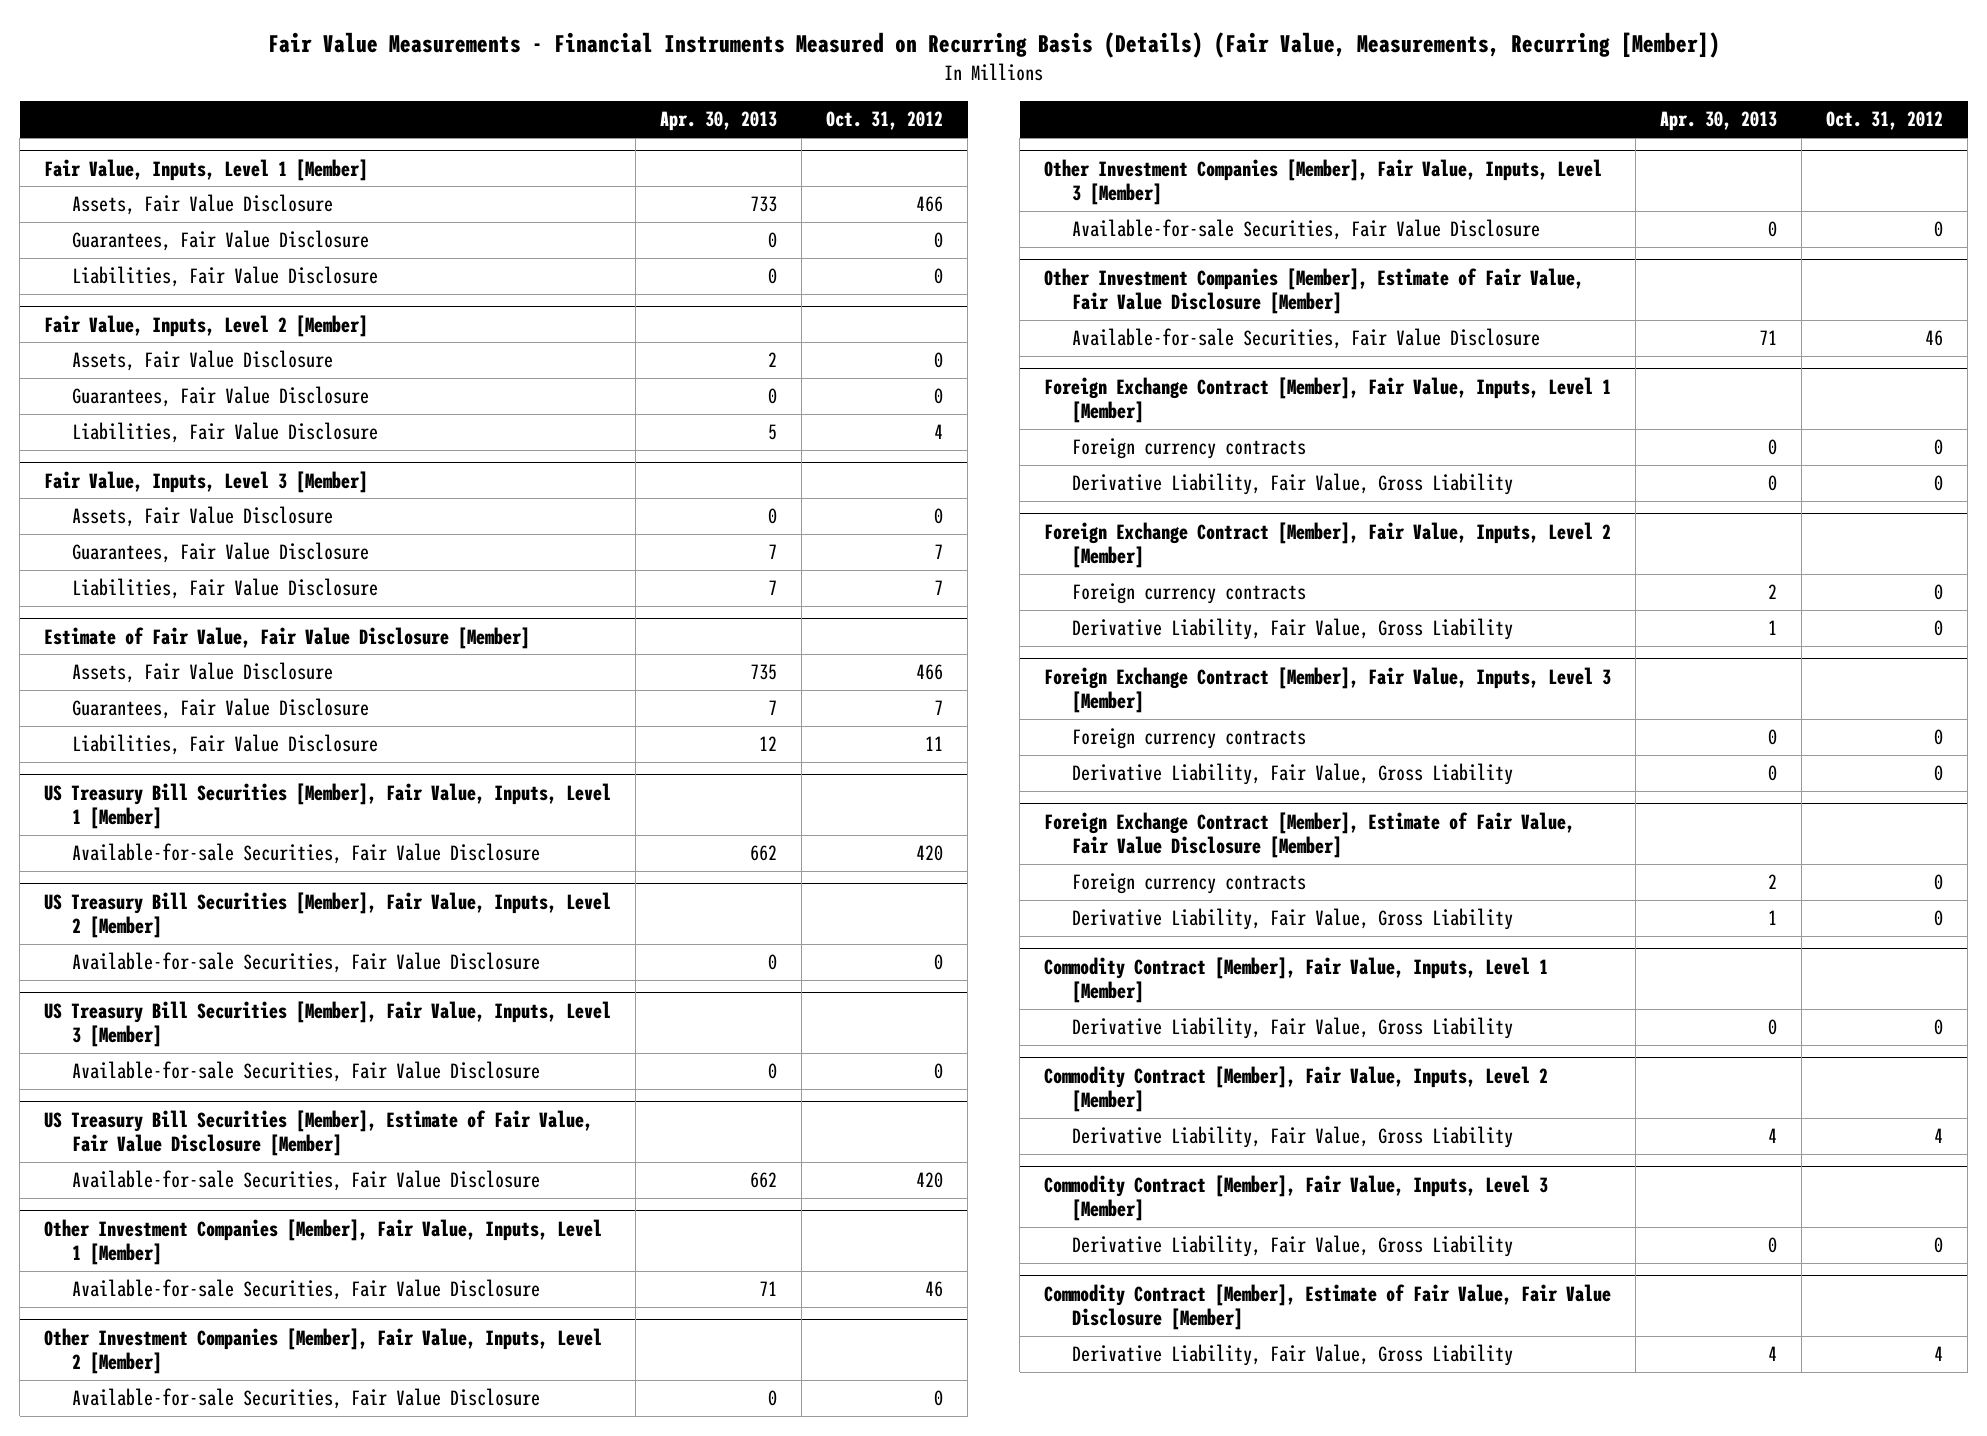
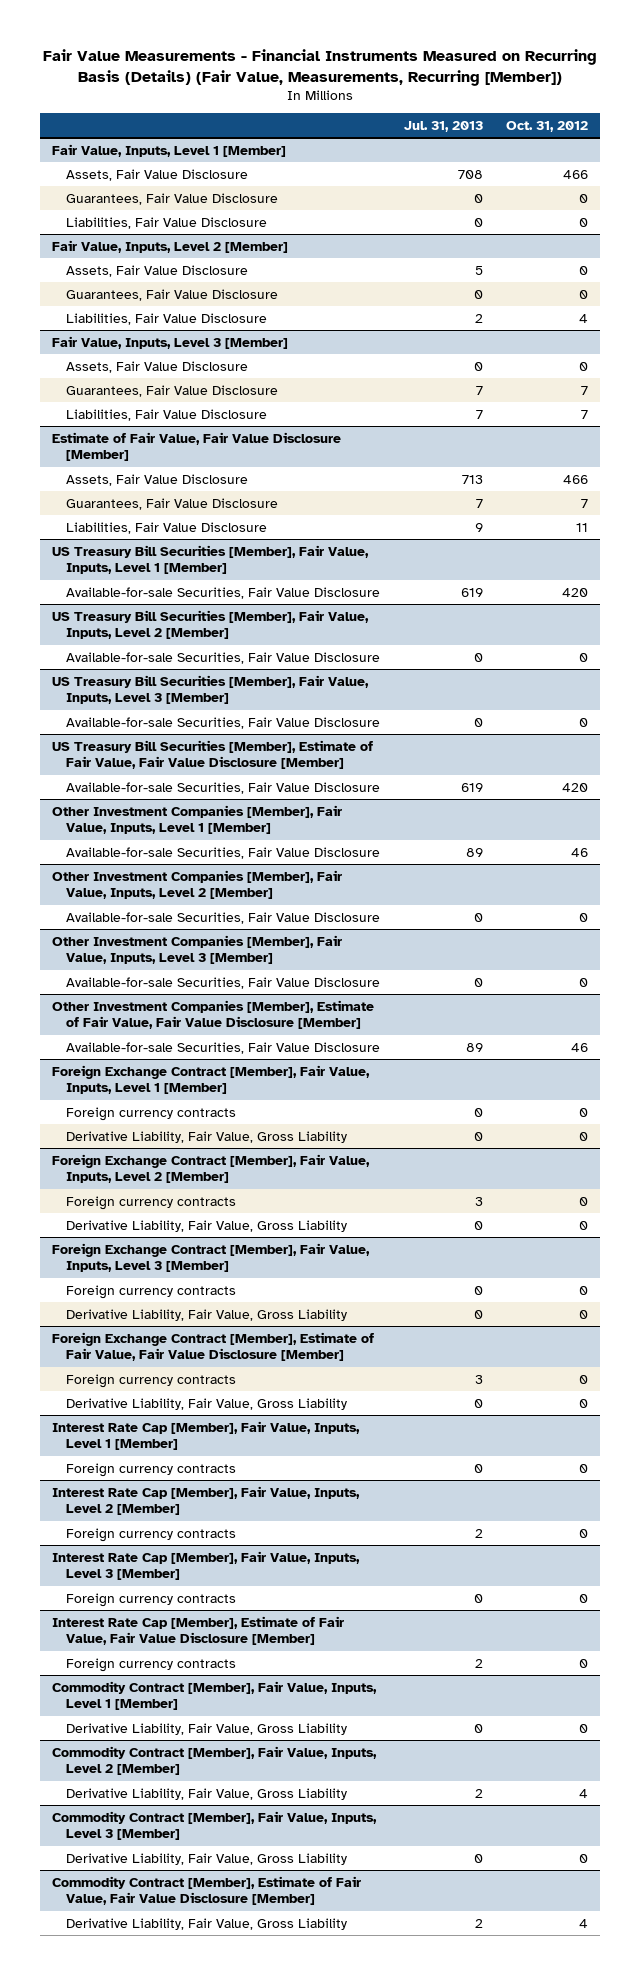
- | Apr. 30, 2013 | Oct. 31, 2012
+ | Jul. 31, 2013 | Oct. 31, 2012
+ Interest Rate Cap [Member], Fair Value, Inputs, Level 1 [Member]
+ Foreign currency contracts | 0 | 0
+ Interest Rate Cap [Member], Fair Value, Inputs, Level 2 [Member]
+ Foreign currency contracts | 2 | 0
+ Interest Rate Cap [Member], Fair Value, Inputs, Level 3 [Member]
+ Foreign currency contracts | 0 | 0
+ Interest Rate Cap [Member], Estimate of Fair Value, Fair Value Disclosure [Member]
+ Foreign currency contracts | 2 | 0

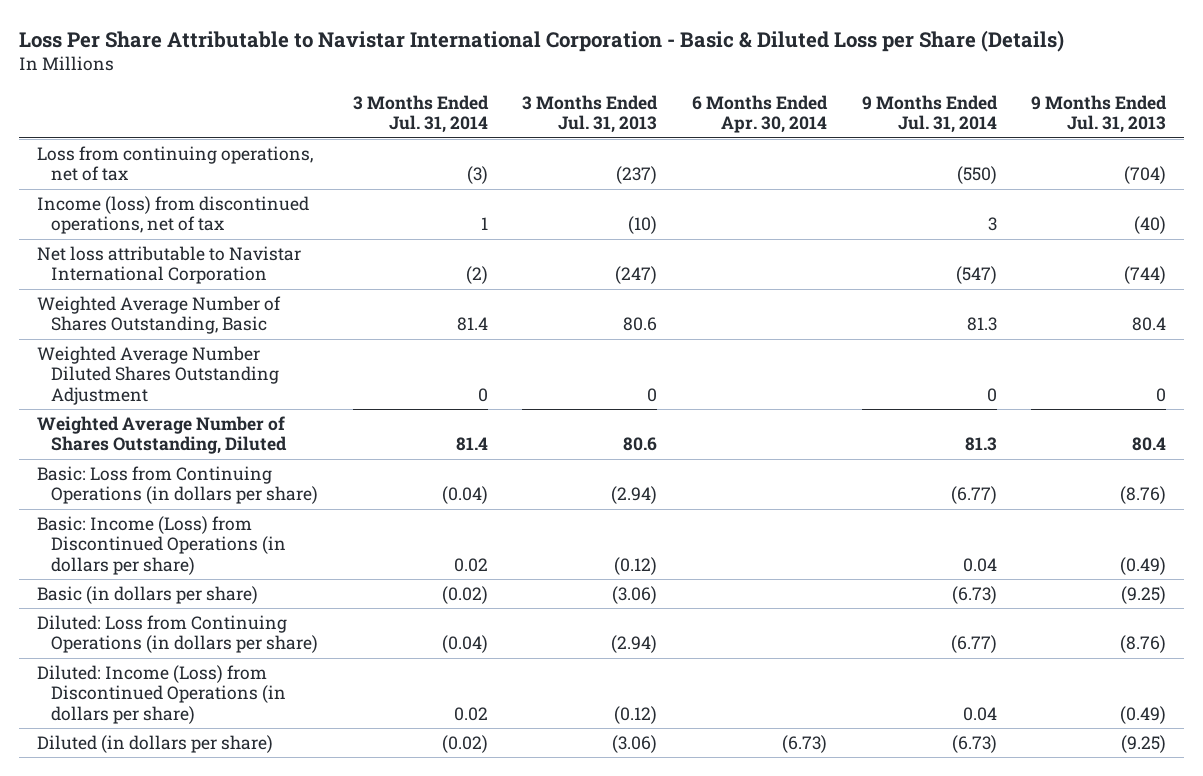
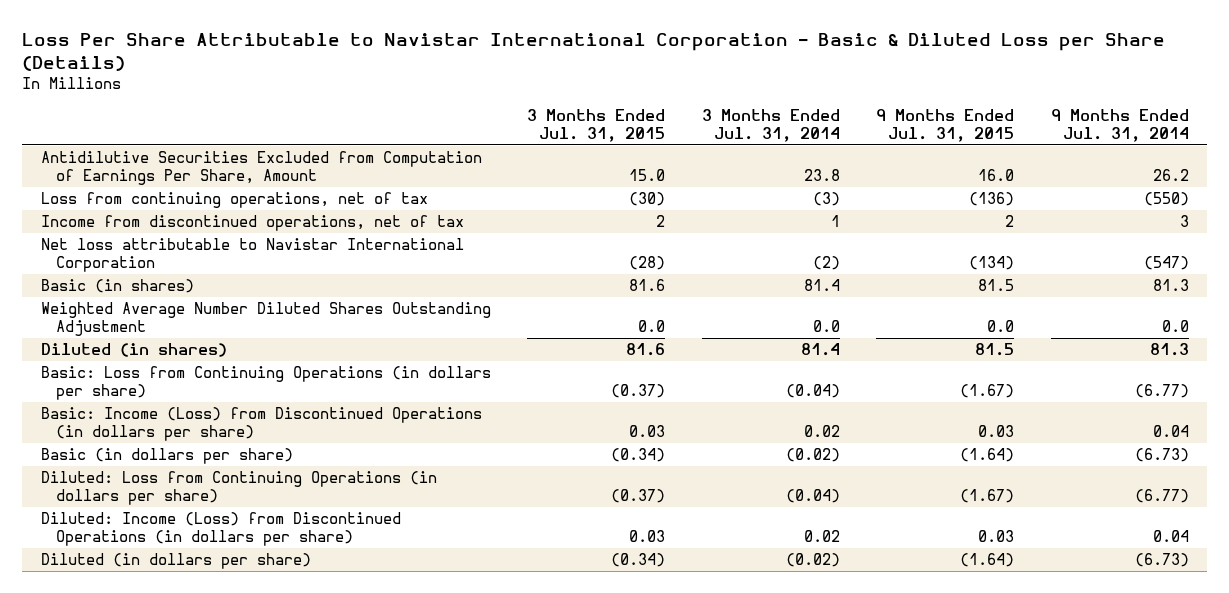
- | 3 Months Ended Jul. 31, 2014 | 3 Months Ended Jul. 31, 2013 | 6 Months Ended Apr. 30, 2014 | 9 Months Ended Jul. 31, 2014 | 9 Months Ended Jul. 31, 2013
+ | 3 Months Ended Jul. 31, 2015 | 3 Months Ended Jul. 31, 2014 | 9 Months Ended Jul. 31, 2015 | 9 Months Ended Jul. 31, 2014
+ Antidilutive Securities Excluded from Computation of Earnings Per Share, Amount | 15.0 | 23.8 | 16.0 | 26.2
- Income (loss) from discontinued operations, net of tax | 1 | (10) | | 3 | (40)
+ Income from discontinued operations, net of tax | 2 | 1 | 2 | 3
- Weighted Average Number of Shares Outstanding, Basic | 81.4 | 80.6 | | 81.3 | 80.4
- Weighted Average Number Diluted Shares Outstanding Adjustment | 0 | 0 | | 0 | 0
- Weighted Average Number of Shares Outstanding, Diluted | 81.4 | 80.6 | | 81.3 | 80.4
+ Basic (in shares) | 81.6 | 81.4 | 81.5 | 81.3
+ Weighted Average Number Diluted Shares Outstanding Adjustment | 0.0 | 0.0 | 0.0 | 0.0
+ Diluted (in shares) | 81.6 | 81.4 | 81.5 | 81.3

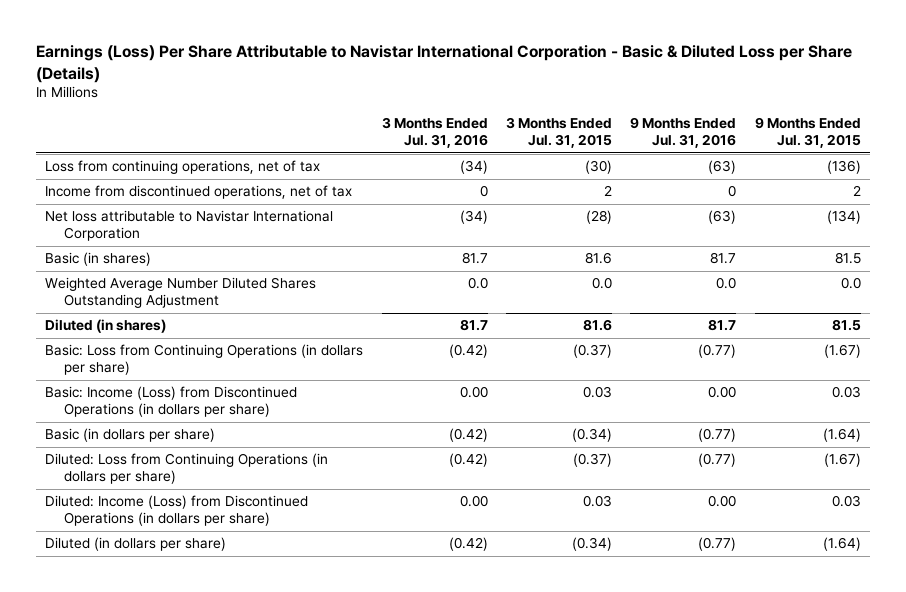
- Loss Per Share Attributable to Navistar International Corporation - Basic & Diluted Loss per Share (Details)
+ Earnings (Loss) Per Share Attributable to Navistar International Corporation - Basic & Diluted Loss per Share (Details)
- | 3 Months Ended Jul. 31, 2015 | 3 Months Ended Jul. 31, 2014 | 9 Months Ended Jul. 31, 2015 | 9 Months Ended Jul. 31, 2014
+ | 3 Months Ended Jul. 31, 2016 | 3 Months Ended Jul. 31, 2015 | 9 Months Ended Jul. 31, 2016 | 9 Months Ended Jul. 31, 2015
- Antidilutive Securities Excluded from Computation of Earnings Per Share, Amount | 15.0 | 23.8 | 16.0 | 26.2

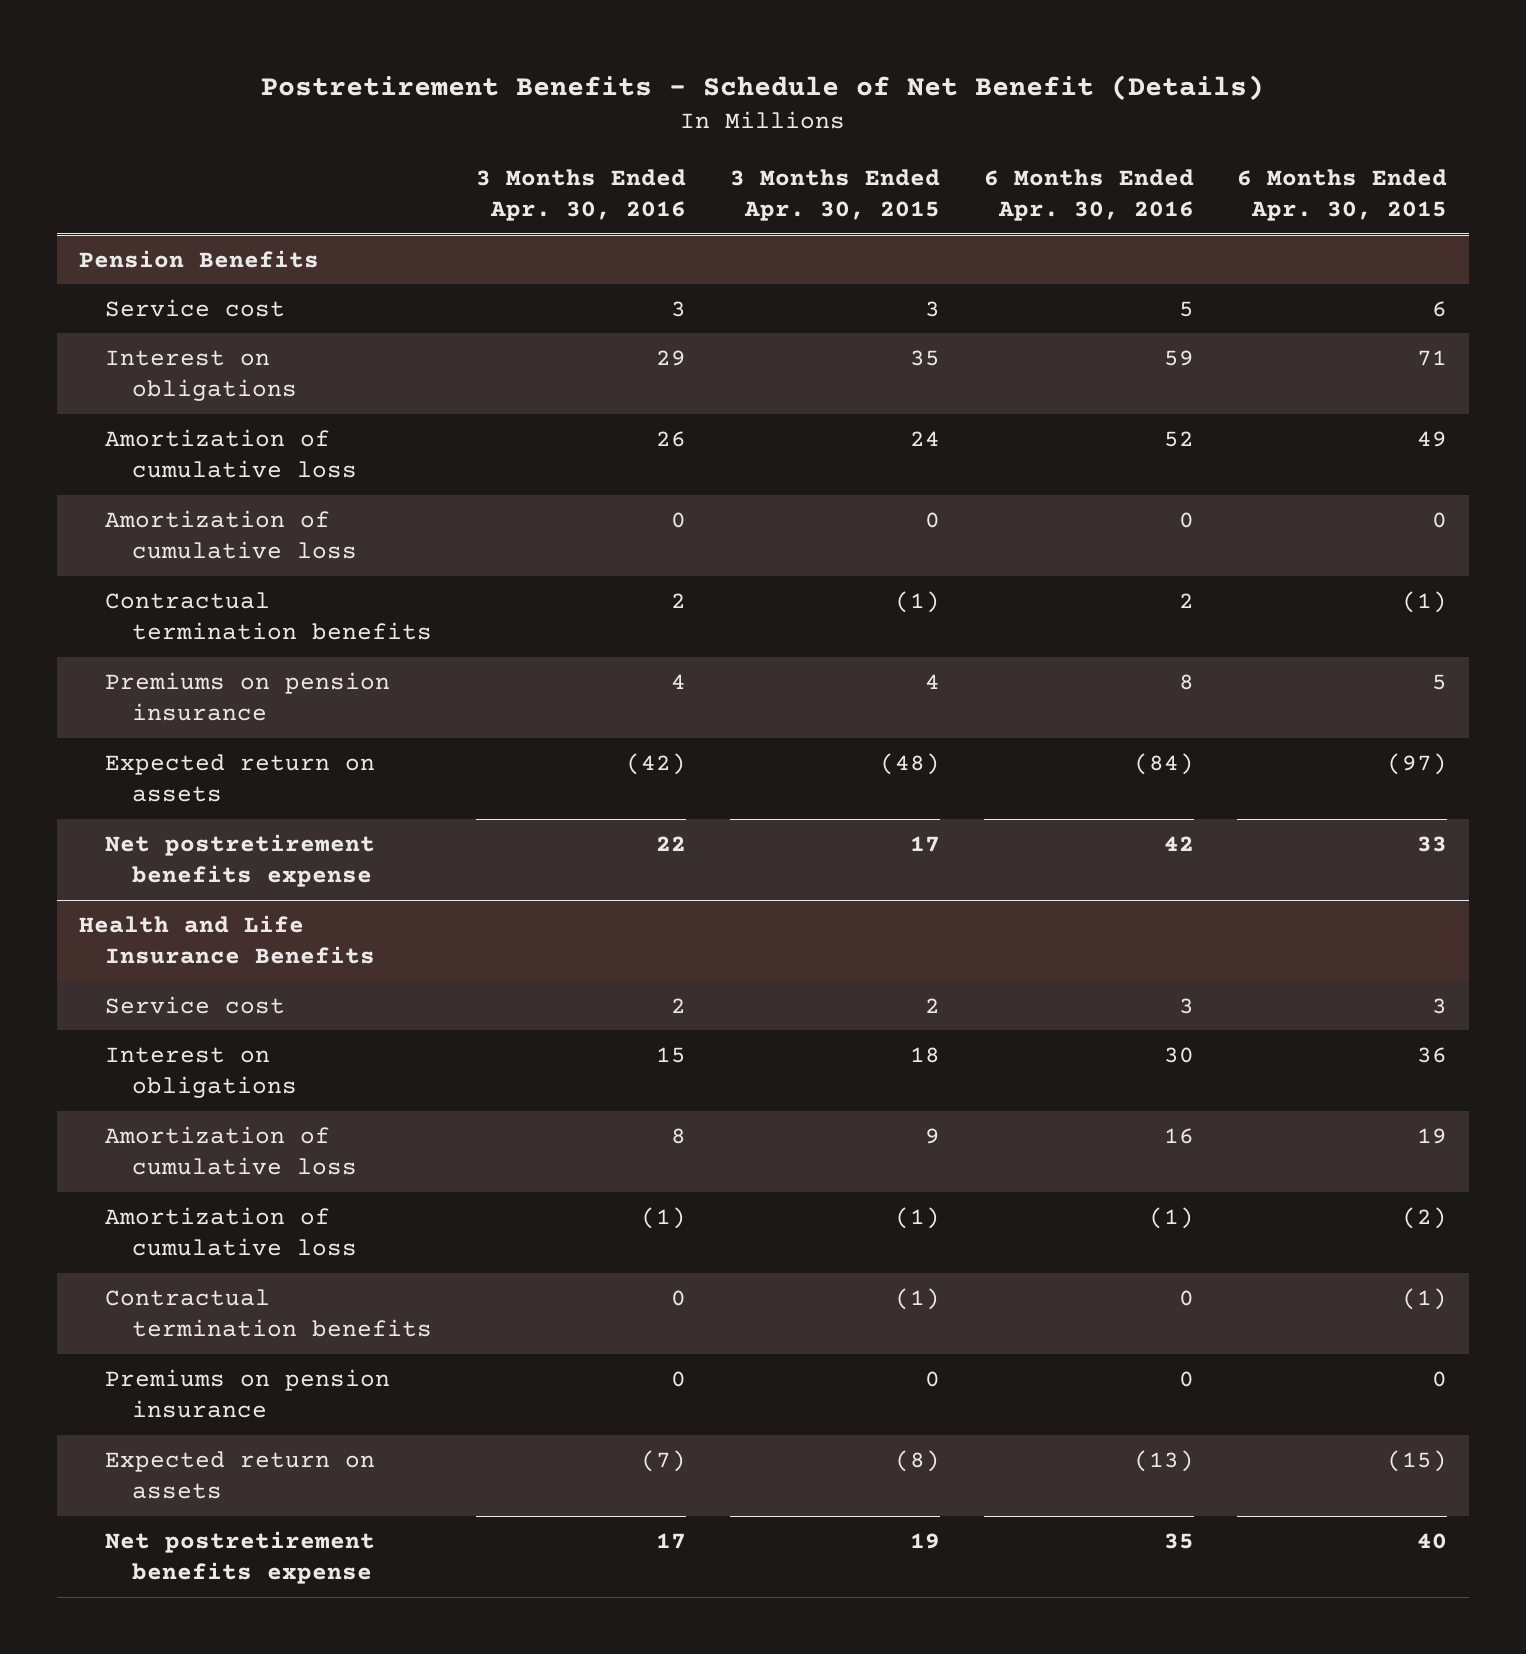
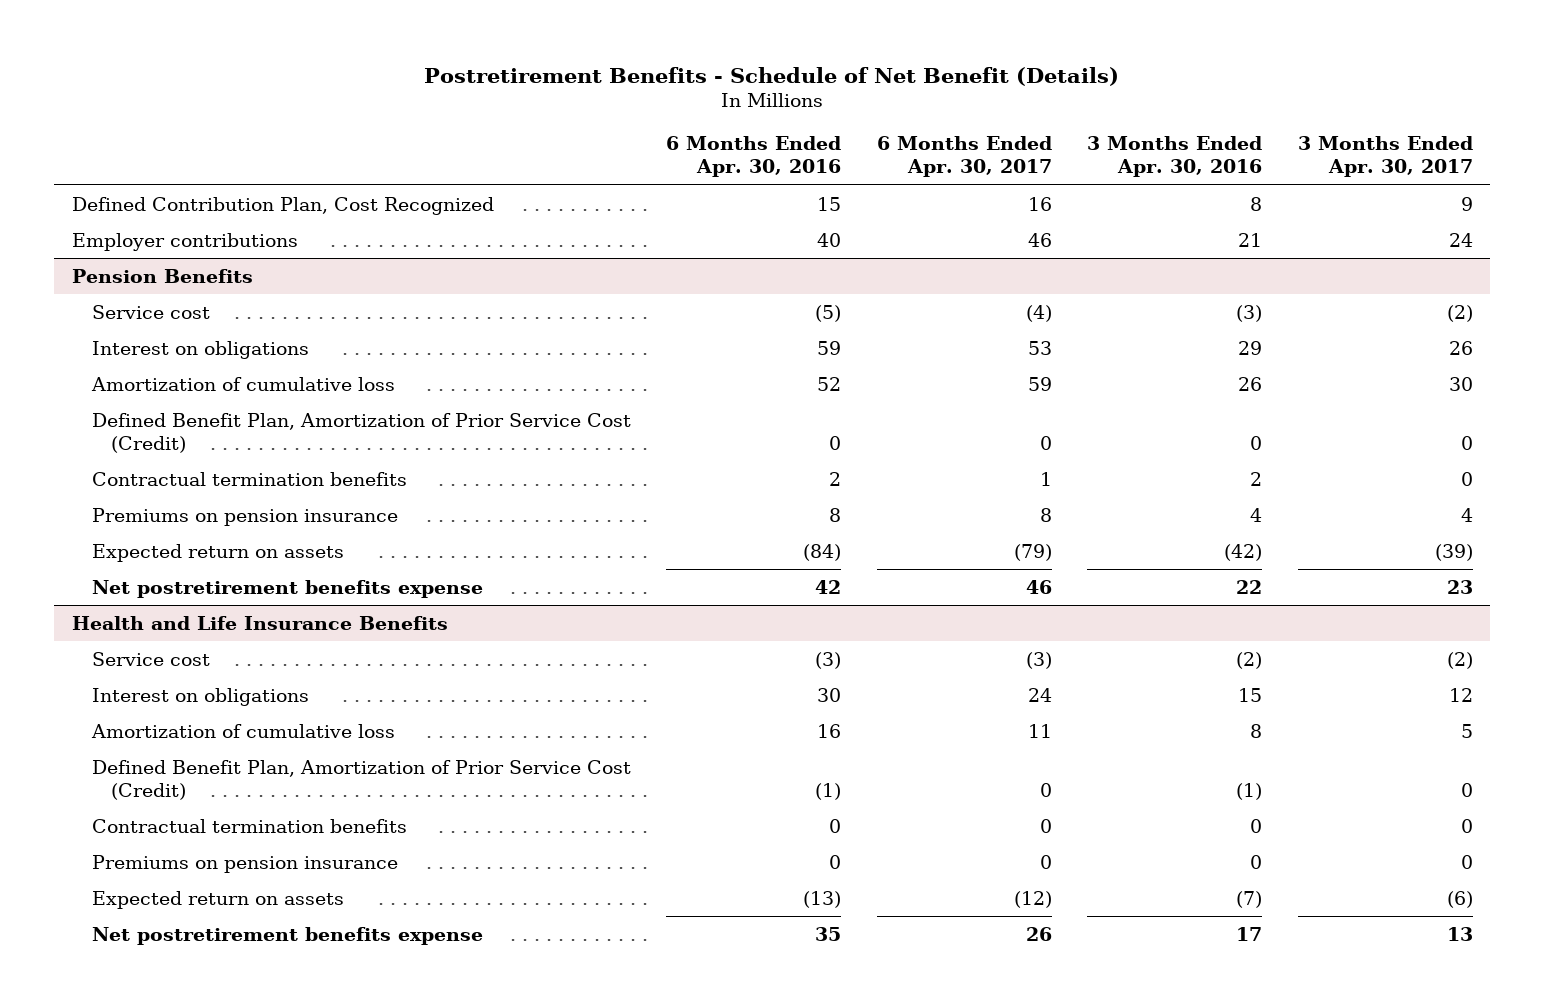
- | 3 Months Ended Apr. 30, 2016 | 3 Months Ended Apr. 30, 2015 | 6 Months Ended Apr. 30, 2016 | 6 Months Ended Apr. 30, 2015
+ | 6 Months Ended Apr. 30, 2016 | 6 Months Ended Apr. 30, 2017 | 3 Months Ended Apr. 30, 2016 | 3 Months Ended Apr. 30, 2017
+ Defined Contribution Plan, Cost Recognized | 15 | 16 | 8 | 9
+ Employer contributions | 40 | 46 | 21 | 24
@ Pension Benefits
- Service cost | 3 | 3 | 5 | 6
+ Service cost | (5) | (4) | (3) | (2)
- Amortization of cumulative loss | 0 | 0 | 0 | 0
+ Defined Benefit Plan, Amortization of Prior Service Cost (Credit) | 0 | 0 | 0 | 0
@ Health and Life Insurance Benefits
- Service cost | 2 | 2 | 3 | 3
+ Service cost | (3) | (3) | (2) | (2)
- Amortization of cumulative loss | (1) | (1) | (1) | (2)
+ Defined Benefit Plan, Amortization of Prior Service Cost (Credit) | (1) | 0 | (1) | 0

